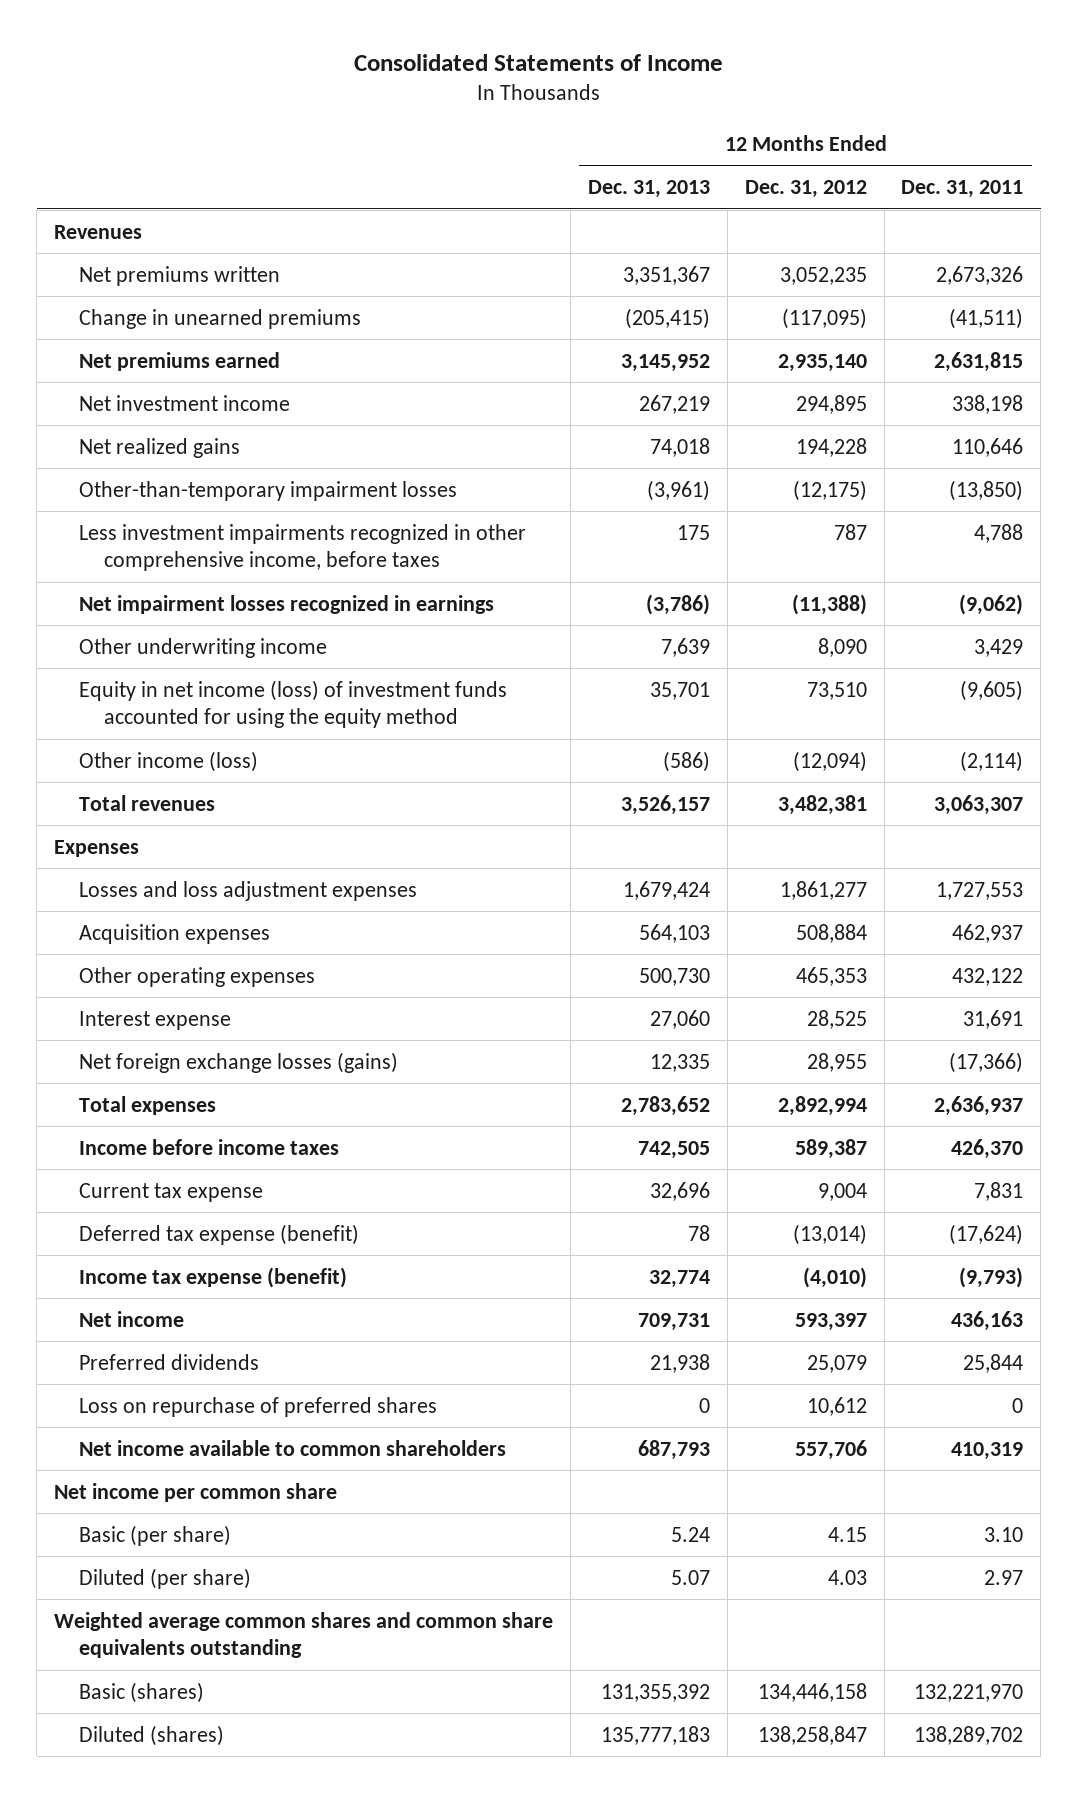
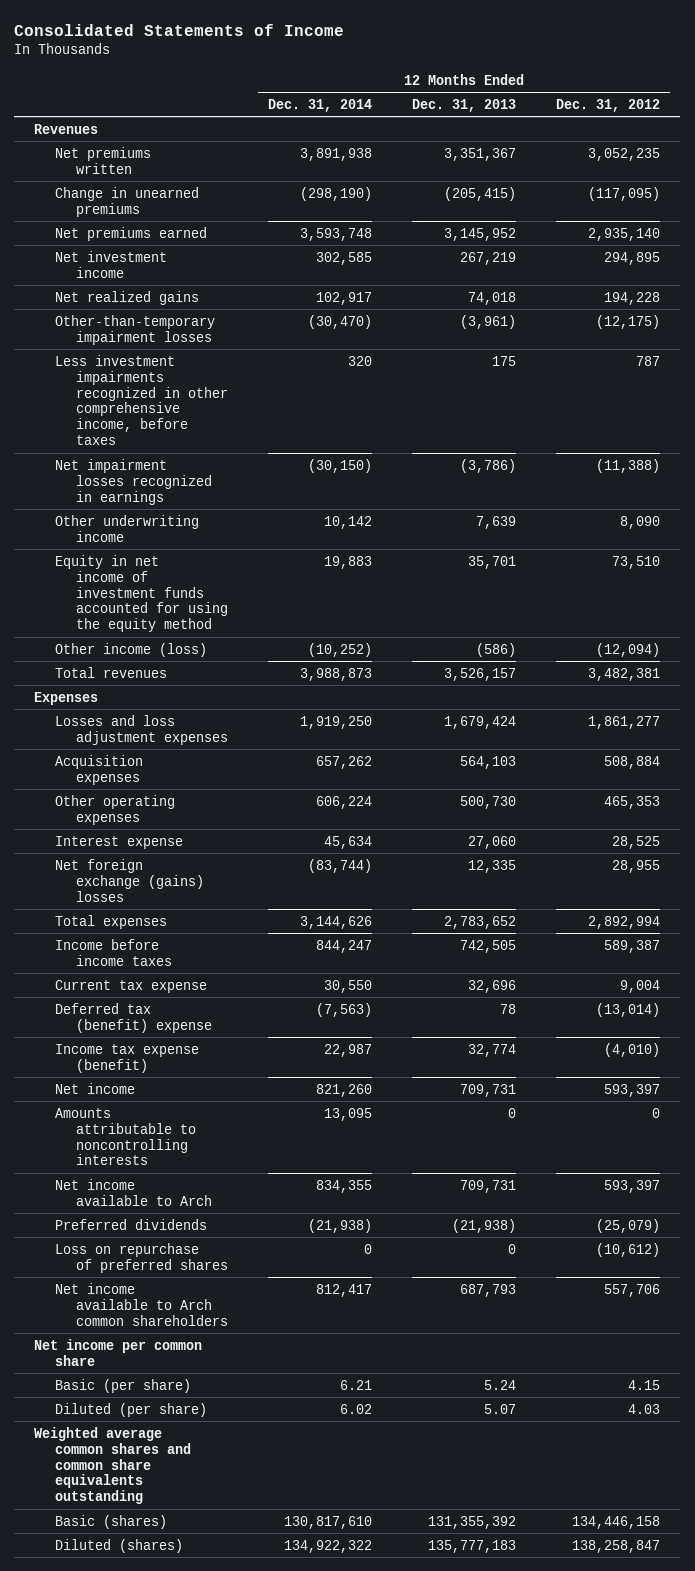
- | 12 Months Ended Dec. 31, 2013 | 12 Months Ended Dec. 31, 2012 | 12 Months Ended Dec. 31, 2011
+ | 12 Months Ended Dec. 31, 2014 | 12 Months Ended Dec. 31, 2013 | 12 Months Ended Dec. 31, 2012
- Equity in net income (loss) of investment funds accounted for using the equity method | 35,701 | 73,510 | (9,605)
+ Equity in net income of investment funds accounted for using the equity method | 19,883 | 35,701 | 73,510
- Net foreign exchange losses (gains) | 12,335 | 28,955 | (17,366)
+ Net foreign exchange (gains) losses | (83,744) | 12,335 | 28,955
- Deferred tax expense (benefit) | 78 | (13,014) | (17,624)
+ Deferred tax (benefit) expense | (7,563) | 78 | (13,014)
- Preferred dividends | 21,938 | 25,079 | 25,844
- Loss on repurchase of preferred shares | 0 | 10,612 | 0
- Net income available to common shareholders | 687,793 | 557,706 | 410,319
+ Amounts attributable to noncontrolling interests | 13,095 | 0 | 0
+ Net income available to Arch | 834,355 | 709,731 | 593,397
+ Preferred dividends | (21,938) | (21,938) | (25,079)
+ Loss on repurchase of preferred shares | 0 | 0 | (10,612)
+ Net income available to Arch common shareholders | 812,417 | 687,793 | 557,706

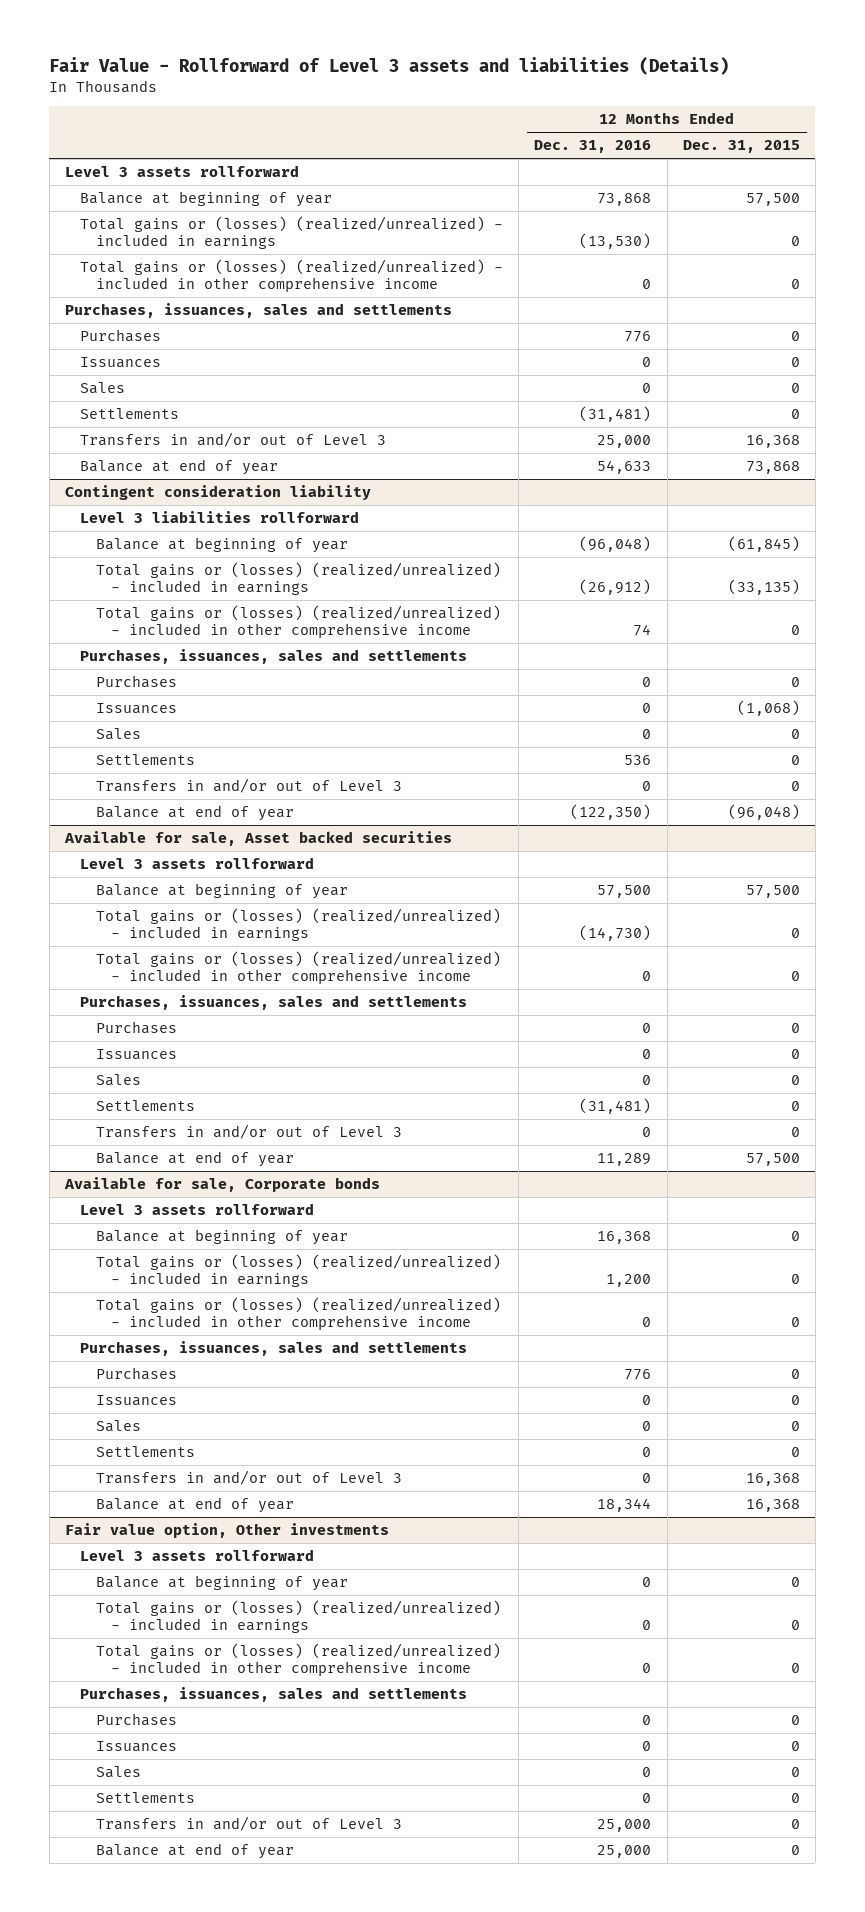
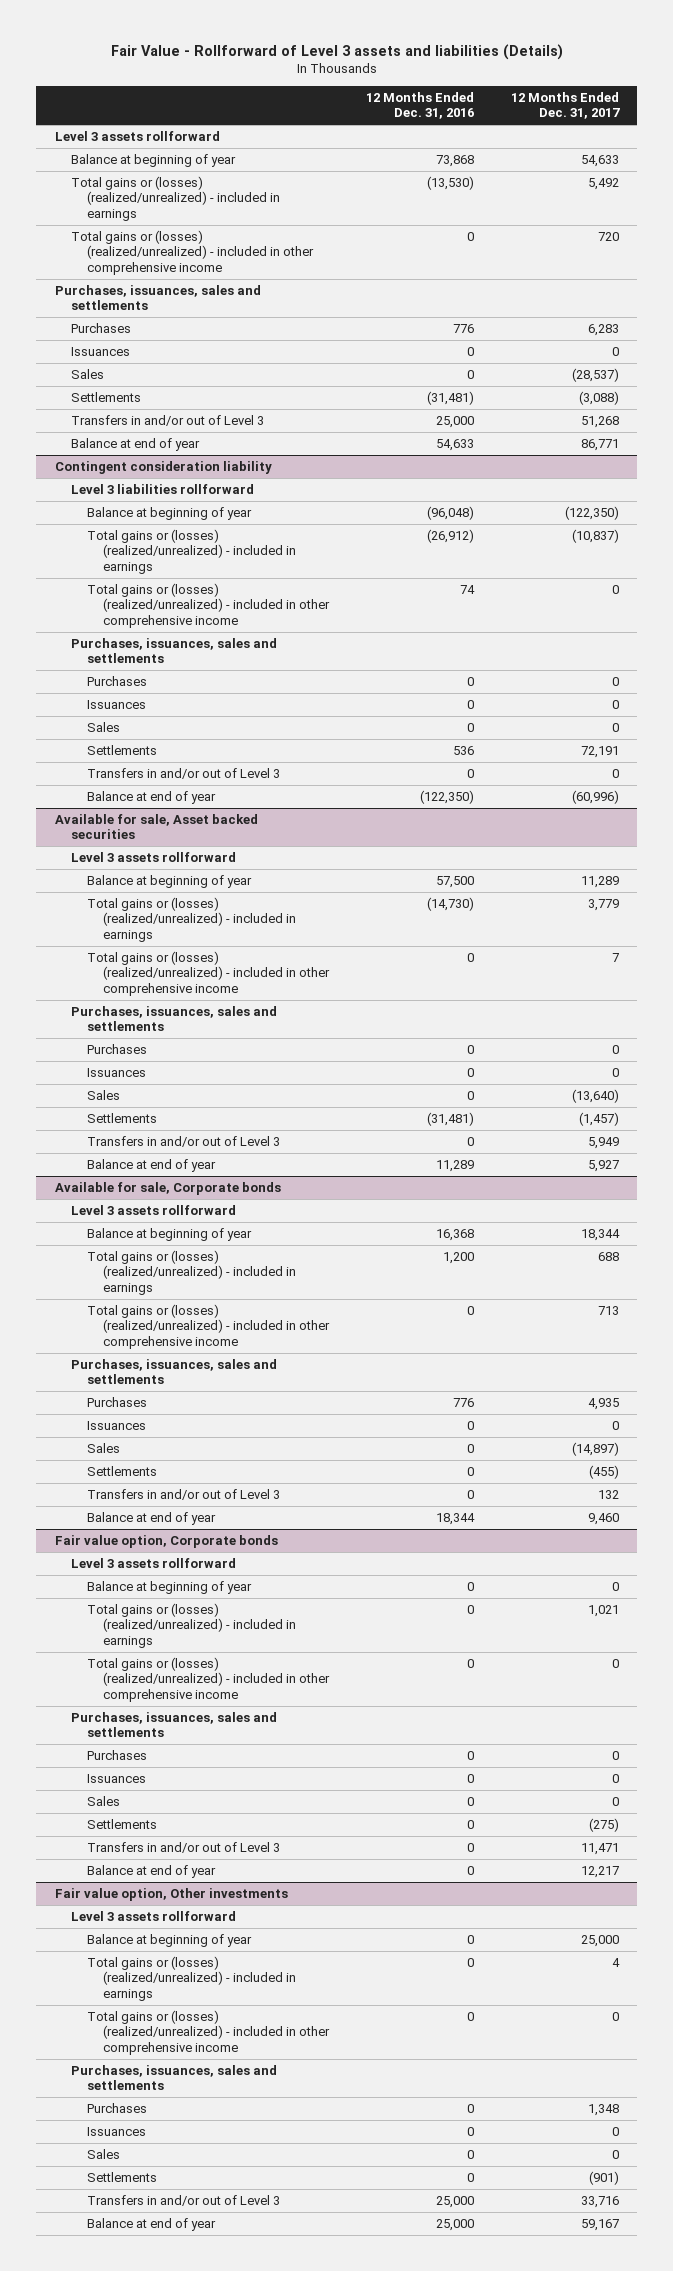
- | 12 Months Ended Dec. 31, 2016 | 12 Months Ended Dec. 31, 2015
+ | 12 Months Ended Dec. 31, 2016 | 12 Months Ended Dec. 31, 2017
+ Fair value option, Corporate bonds
+ Level 3 assets rollforward
+ Balance at beginning of year | 0 | 0
+ Total gains or (losses) (realized/unrealized) - included in earnings | 0 | 1,021
+ Total gains or (losses) (realized/unrealized) - included in other comprehensive income | 0 | 0
+ Purchases, issuances, sales and settlements
+ Purchases | 0 | 0
+ Issuances | 0 | 0
+ Sales | 0 | 0
+ Settlements | 0 | (275)
+ Transfers in and/or out of Level 3 | 0 | 11,471
+ Balance at end of year | 0 | 12,217

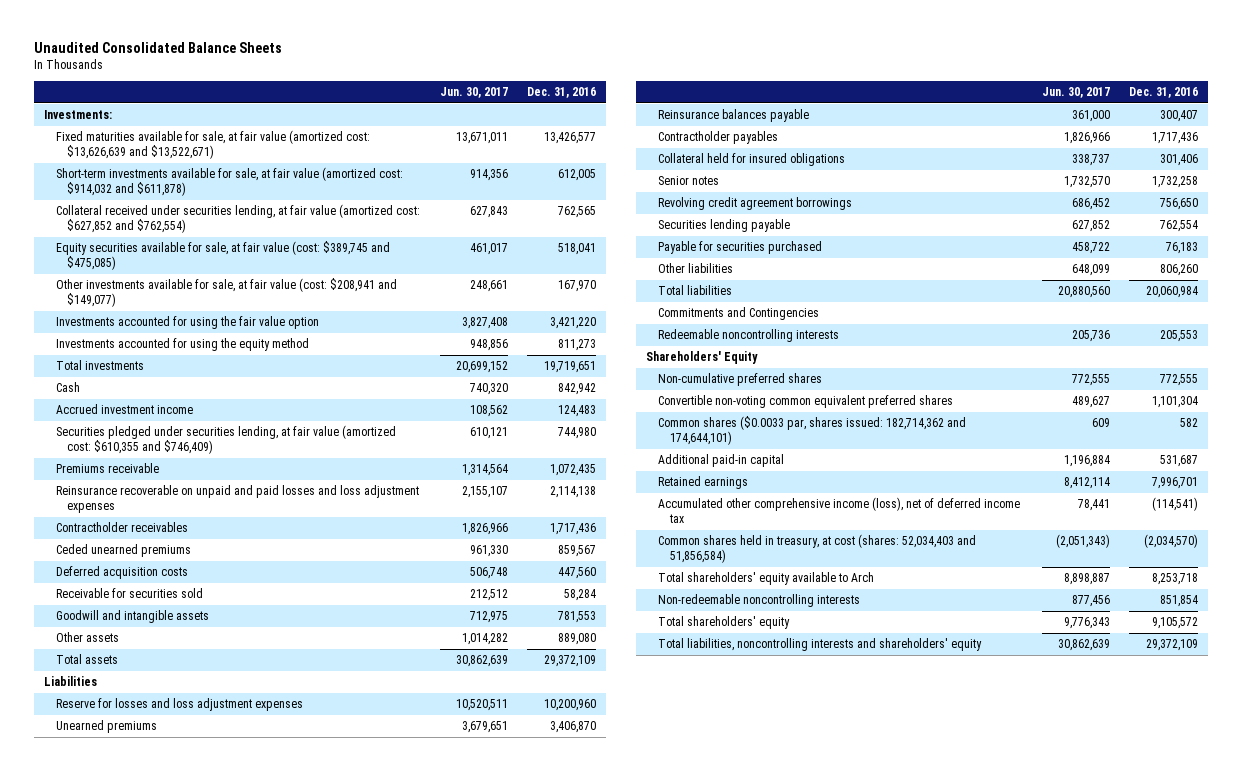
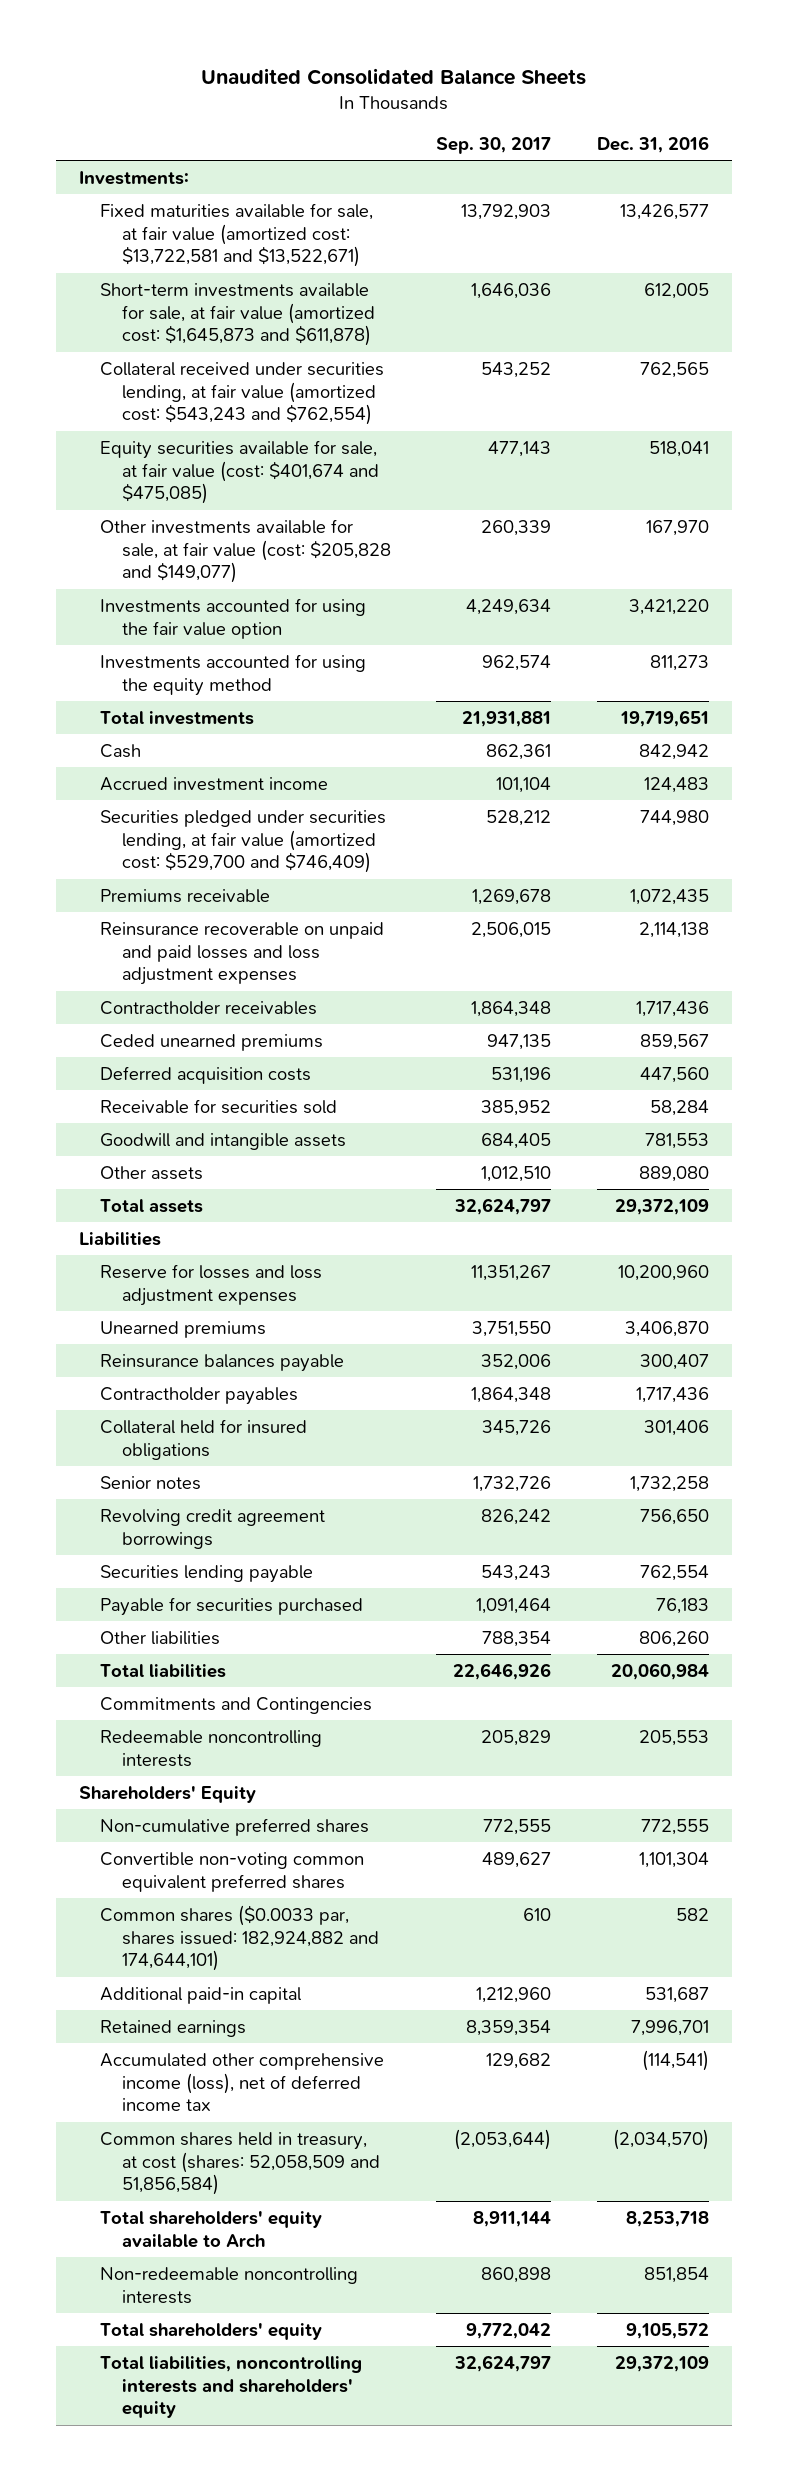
- | Jun. 30, 2017 | Dec. 31, 2016
+ | Sep. 30, 2017 | Dec. 31, 2016
- Fixed maturities available for sale, at fair value (amortized cost: $13,626,639 and $13,522,671) | 13,671,011 | 13,426,577
- Short-term investments available for sale, at fair value (amortized cost: $914,032 and $611,878) | 914,356 | 612,005
- Collateral received under securities lending, at fair value (amortized cost: $627,852 and $762,554) | 627,843 | 762,565
- Equity securities available for sale, at fair value (cost: $389,745 and $475,085) | 461,017 | 518,041
- Other investments available for sale, at fair value (cost: $208,941 and $149,077) | 248,661 | 167,970
+ Fixed maturities available for sale, at fair value (amortized cost: $13,722,581 and $13,522,671) | 13,792,903 | 13,426,577
+ Short-term investments available for sale, at fair value (amortized cost: $1,645,873 and $611,878) | 1,646,036 | 612,005
+ Collateral received under securities lending, at fair value (amortized cost: $543,243 and $762,554) | 543,252 | 762,565
+ Equity securities available for sale, at fair value (cost: $401,674 and $475,085) | 477,143 | 518,041
+ Other investments available for sale, at fair value (cost: $205,828 and $149,077) | 260,339 | 167,970
- Securities pledged under securities lending, at fair value (amortized cost: $610,355 and $746,409) | 610,121 | 744,980
+ Securities pledged under securities lending, at fair value (amortized cost: $529,700 and $746,409) | 528,212 | 744,980
- Common shares ($0.0033 par, shares issued: 182,714,362 and 174,644,101) | 609 | 582
+ Common shares ($0.0033 par, shares issued: 182,924,882 and 174,644,101) | 610 | 582
- Common shares held in treasury, at cost (shares: 52,034,403 and 51,856,584) | (2,051,343) | (2,034,570)
+ Common shares held in treasury, at cost (shares: 52,058,509 and 51,856,584) | (2,053,644) | (2,034,570)

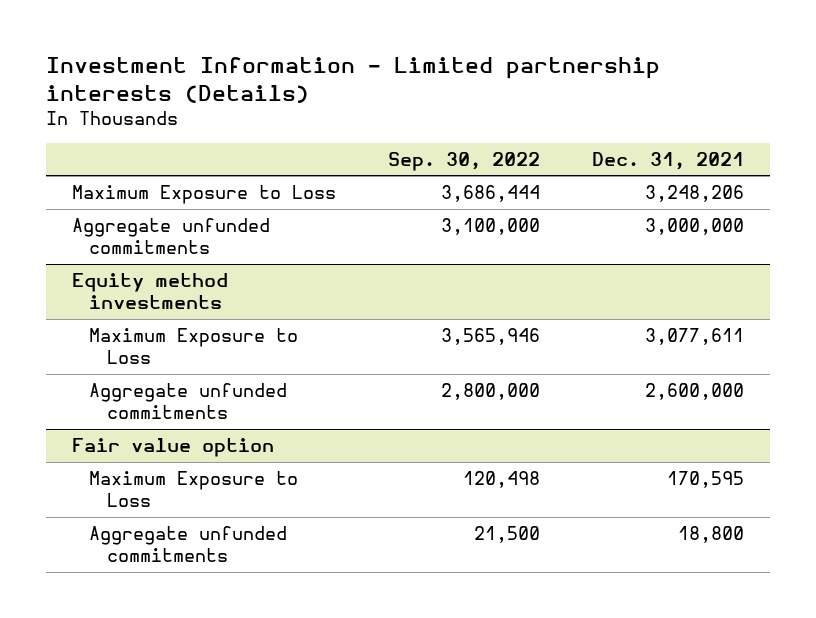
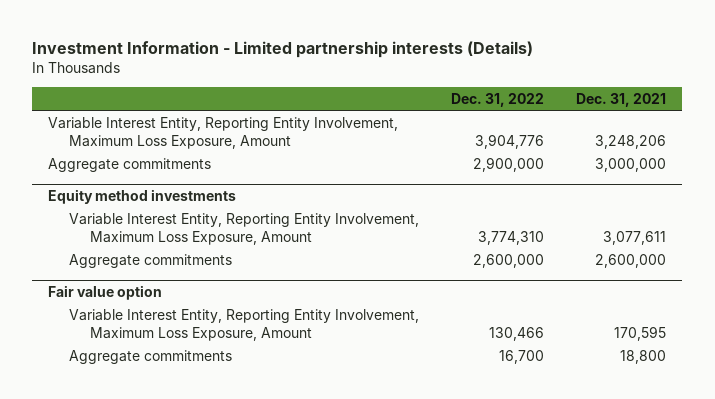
- | Sep. 30, 2022 | Dec. 31, 2021
+ | Dec. 31, 2022 | Dec. 31, 2021
- Maximum Exposure to Loss | 3,686,444 | 3,248,206
- Aggregate unfunded commitments | 3,100,000 | 3,000,000
+ Variable Interest Entity, Reporting Entity Involvement, Maximum Loss Exposure, Amount | 3,904,776 | 3,248,206
+ Aggregate commitments | 2,900,000 | 3,000,000
@ Equity method investments
- Maximum Exposure to Loss | 3,565,946 | 3,077,611
- Aggregate unfunded commitments | 2,800,000 | 2,600,000
+ Variable Interest Entity, Reporting Entity Involvement, Maximum Loss Exposure, Amount | 3,774,310 | 3,077,611
+ Aggregate commitments | 2,600,000 | 2,600,000
@ Fair value option
- Maximum Exposure to Loss | 120,498 | 170,595
- Aggregate unfunded commitments | 21,500 | 18,800
+ Variable Interest Entity, Reporting Entity Involvement, Maximum Loss Exposure, Amount | 130,466 | 170,595
+ Aggregate commitments | 16,700 | 18,800

